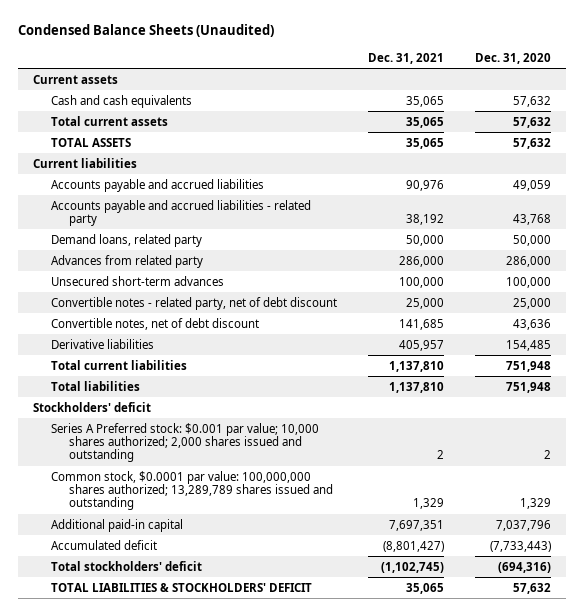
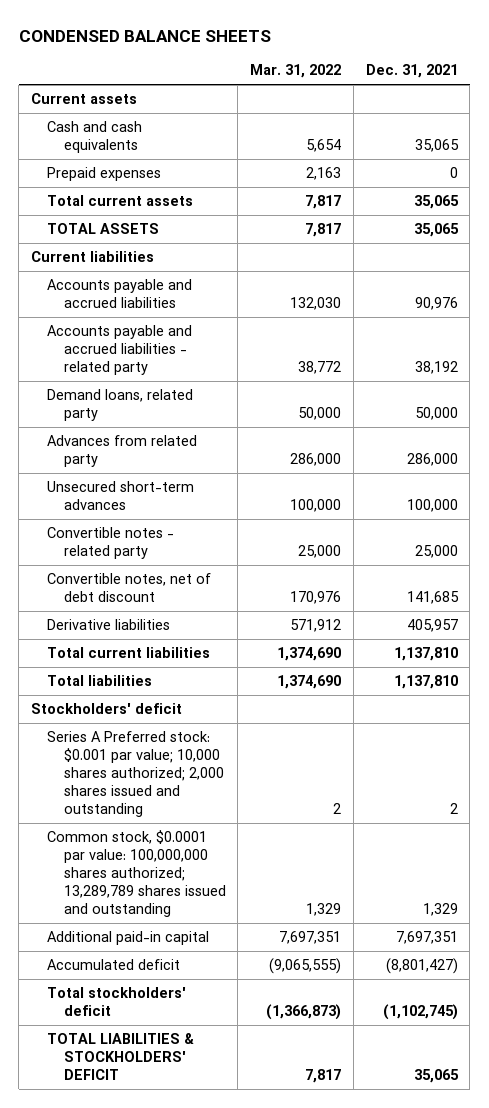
- Condensed Balance Sheets (Unaudited)
+ CONDENSED BALANCE SHEETS
- | Dec. 31, 2021 | Dec. 31, 2020
+ | Mar. 31, 2022 | Dec. 31, 2021
+ Prepaid expenses | 2,163 | 0
- Convertible notes - related party, net of debt discount | 25,000 | 25,000
+ Convertible notes - related party | 25,000 | 25,000

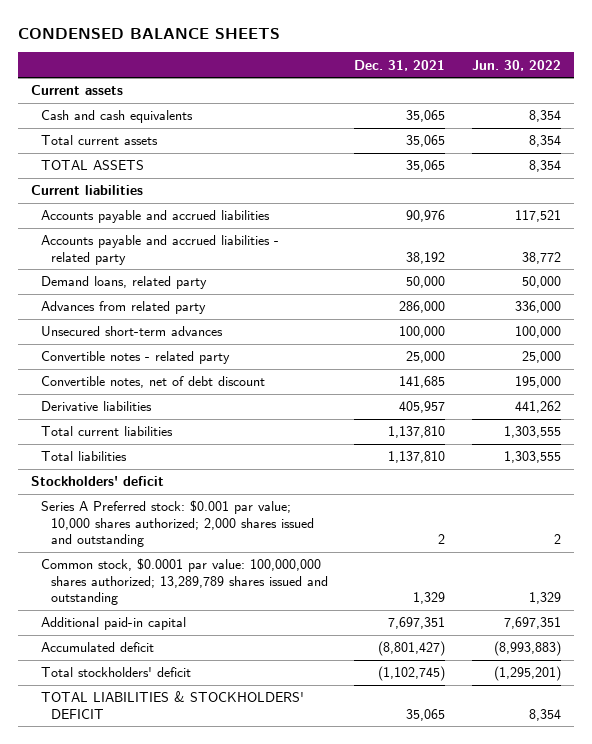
- | Mar. 31, 2022 | Dec. 31, 2021
+ | Dec. 31, 2021 | Jun. 30, 2022
- Prepaid expenses | 2,163 | 0

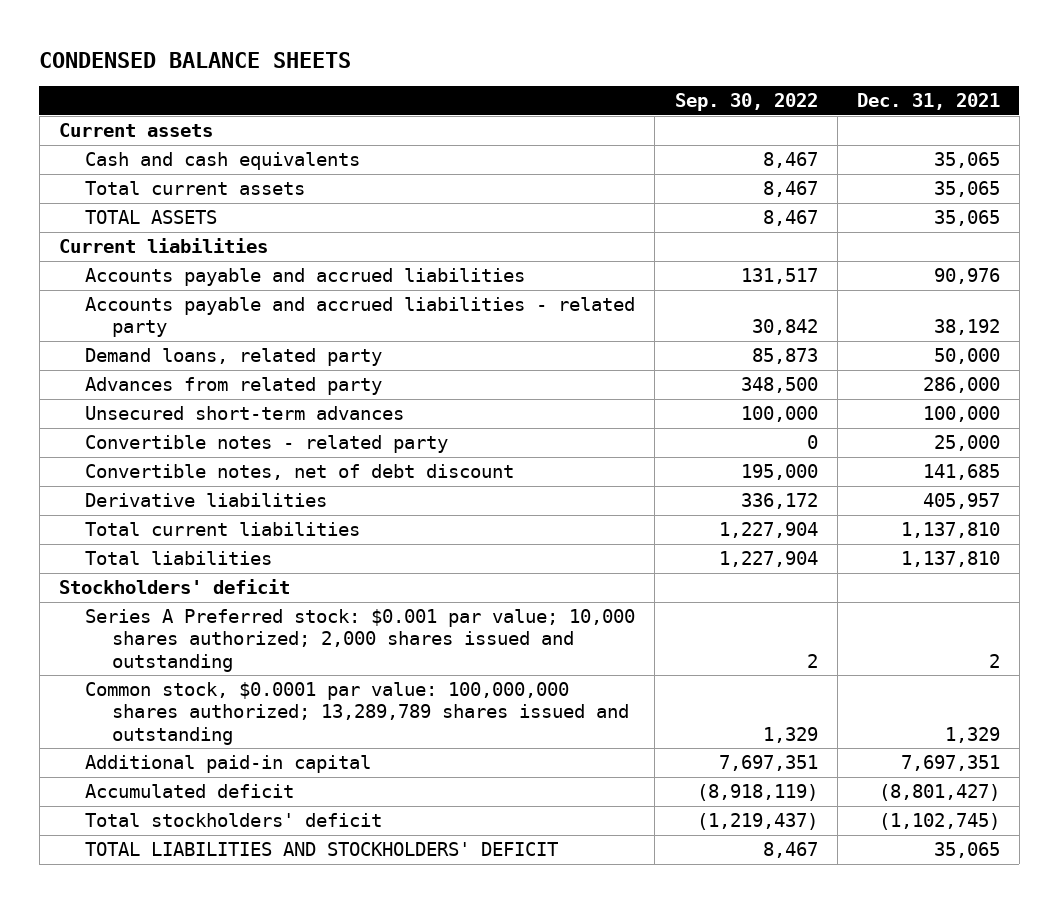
- | Dec. 31, 2021 | Jun. 30, 2022
+ | Sep. 30, 2022 | Dec. 31, 2021
- TOTAL LIABILITIES & STOCKHOLDERS' DEFICIT | 35,065 | 8,354
+ TOTAL LIABILITIES AND STOCKHOLDERS' DEFICIT | 8,467 | 35,065

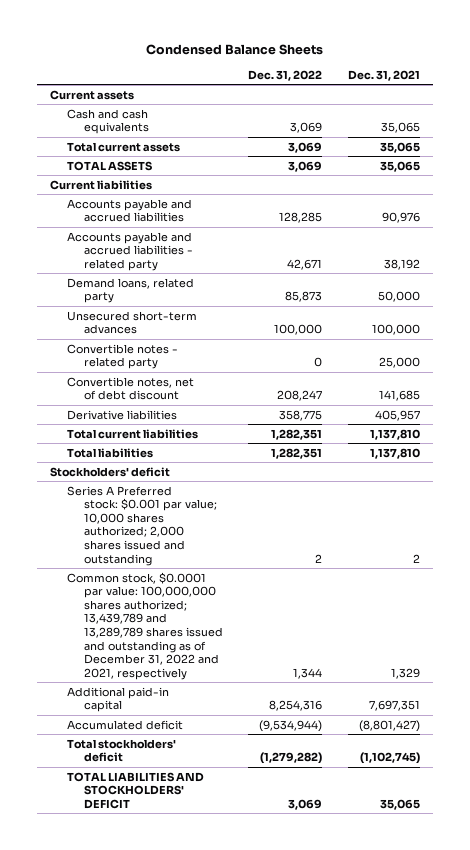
- CONDENSED BALANCE SHEETS
+ Condensed Balance Sheets
- | Sep. 30, 2022 | Dec. 31, 2021
+ | Dec. 31, 2022 | Dec. 31, 2021
- Advances from related party | 348,500 | 286,000
- Common stock, $0.0001 par value: 100,000,000 shares authorized; 13,289,789 shares issued and outstanding | 1,329 | 1,329
+ Common stock, $0.0001 par value: 100,000,000 shares authorized; 13,439,789 and 13,289,789 shares issued and outstanding as of December 31, 2022 and 2021, respectively | 1,344 | 1,329

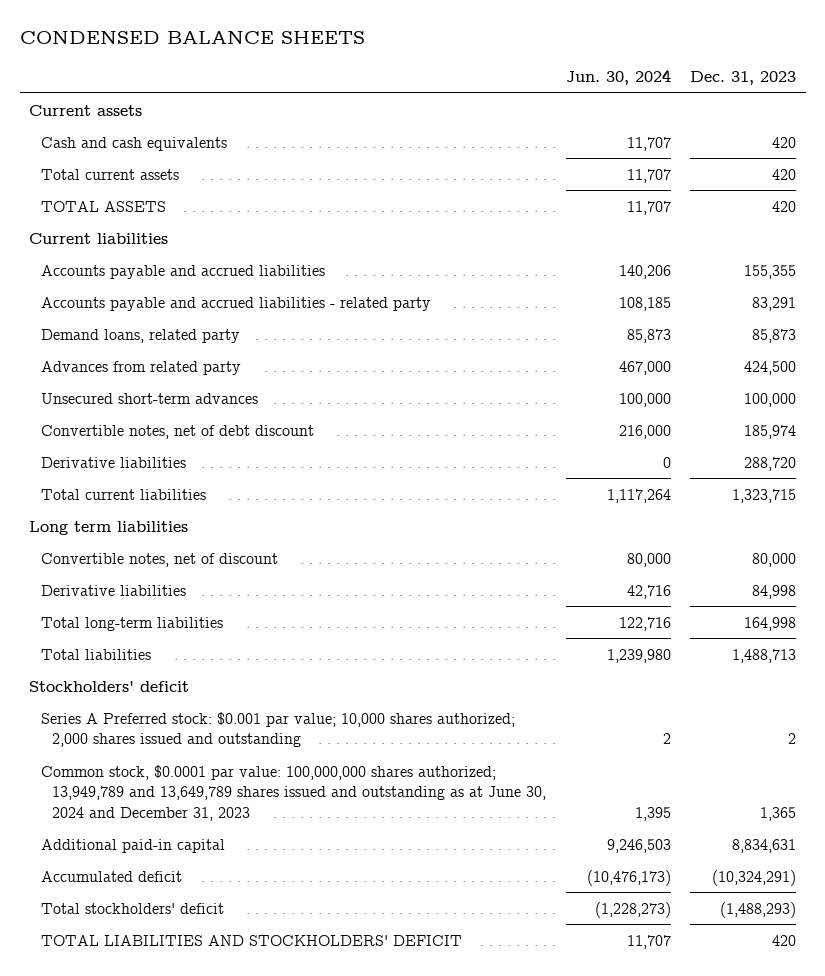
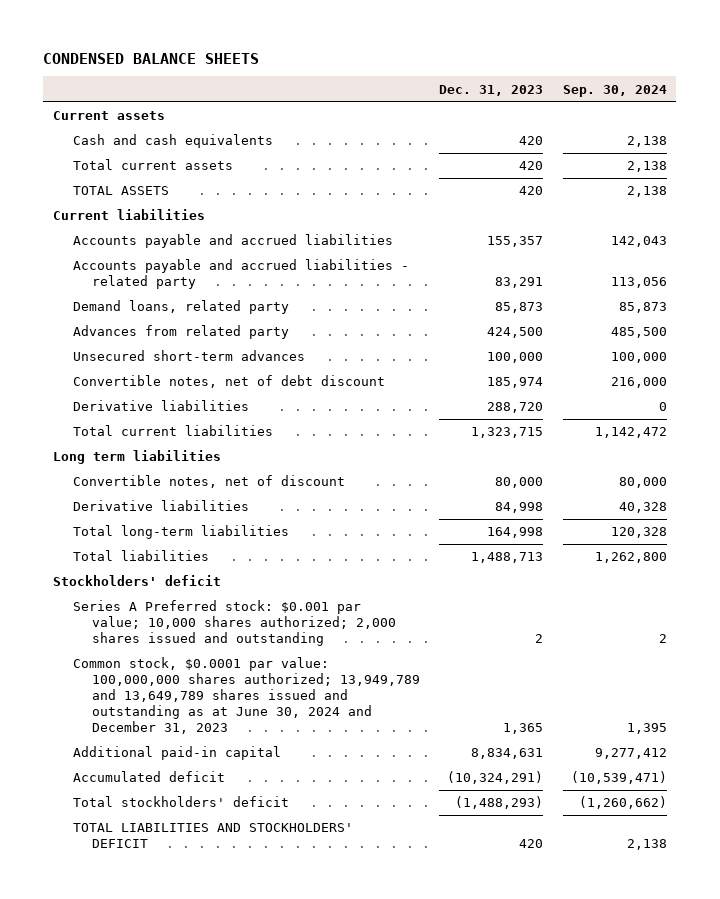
- | Jun. 30, 2024 | Dec. 31, 2023
+ | Dec. 31, 2023 | Sep. 30, 2024
- Accounts payable and accrued liabilities | 140,206 | 155,355
+ Accounts payable and accrued liabilities | 155,357 | 142,043

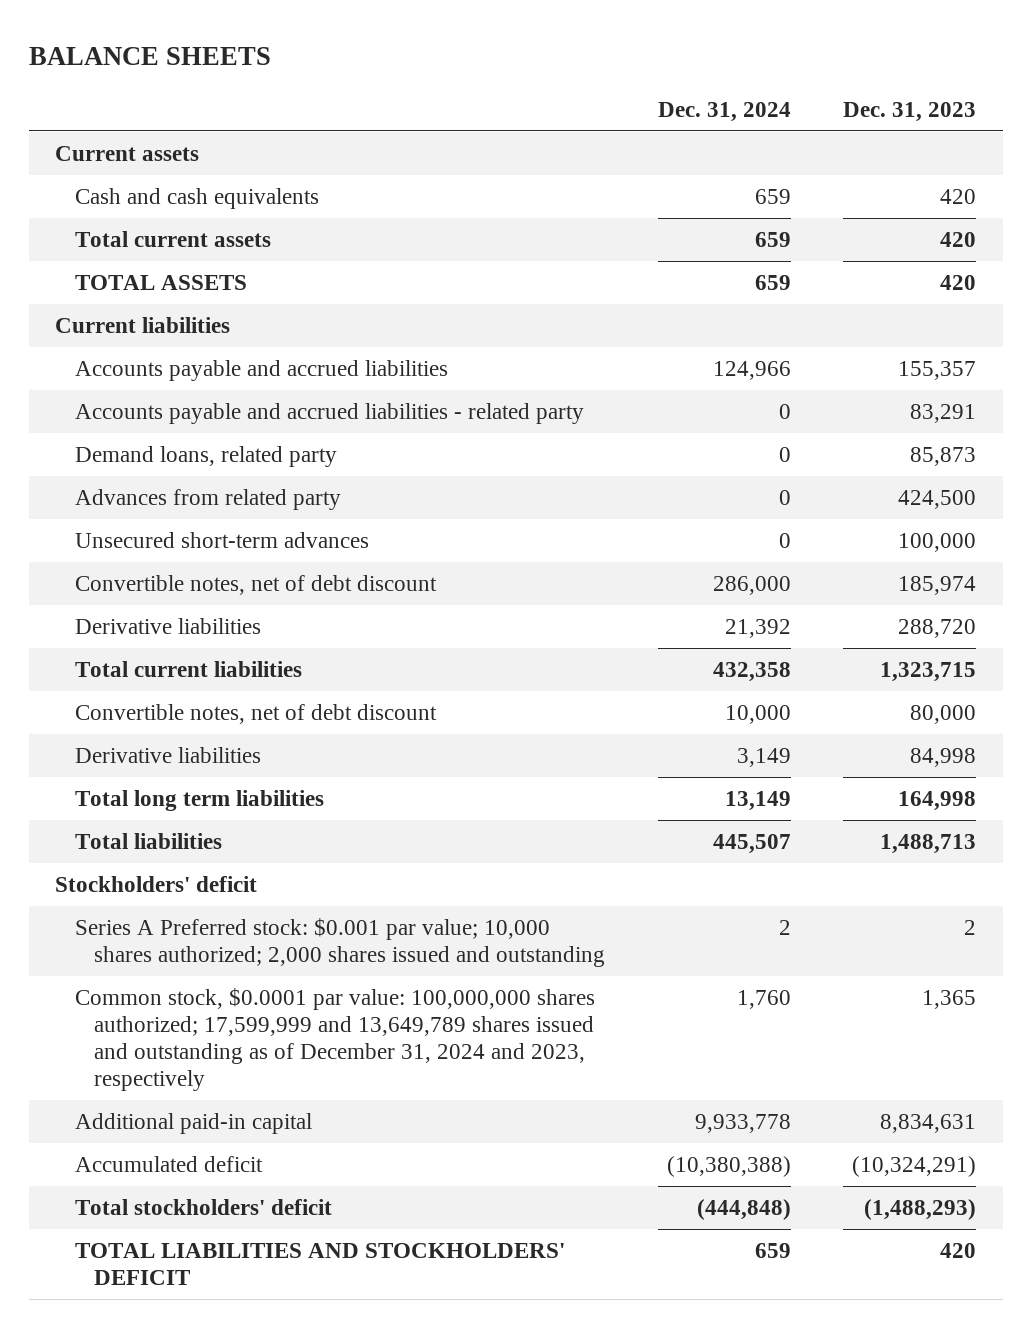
- CONDENSED BALANCE SHEETS
+ BALANCE SHEETS
- | Dec. 31, 2023 | Sep. 30, 2024
+ | Dec. 31, 2024 | Dec. 31, 2023
- Long term liabilities
- Convertible notes, net of discount | 80,000 | 80,000
+ Convertible notes, net of debt discount | 10,000 | 80,000
- Total long-term liabilities | 164,998 | 120,328
+ Total long term liabilities | 13,149 | 164,998
- Common stock, $0.0001 par value: 100,000,000 shares authorized; 13,949,789 and 13,649,789 shares issued and outstanding as at June 30, 2024 and December 31, 2023 | 1,365 | 1,395
+ Common stock, $0.0001 par value: 100,000,000 shares authorized; 17,599,999 and 13,649,789 shares issued and outstanding as of December 31, 2024 and 2023, respectively | 1,760 | 1,365

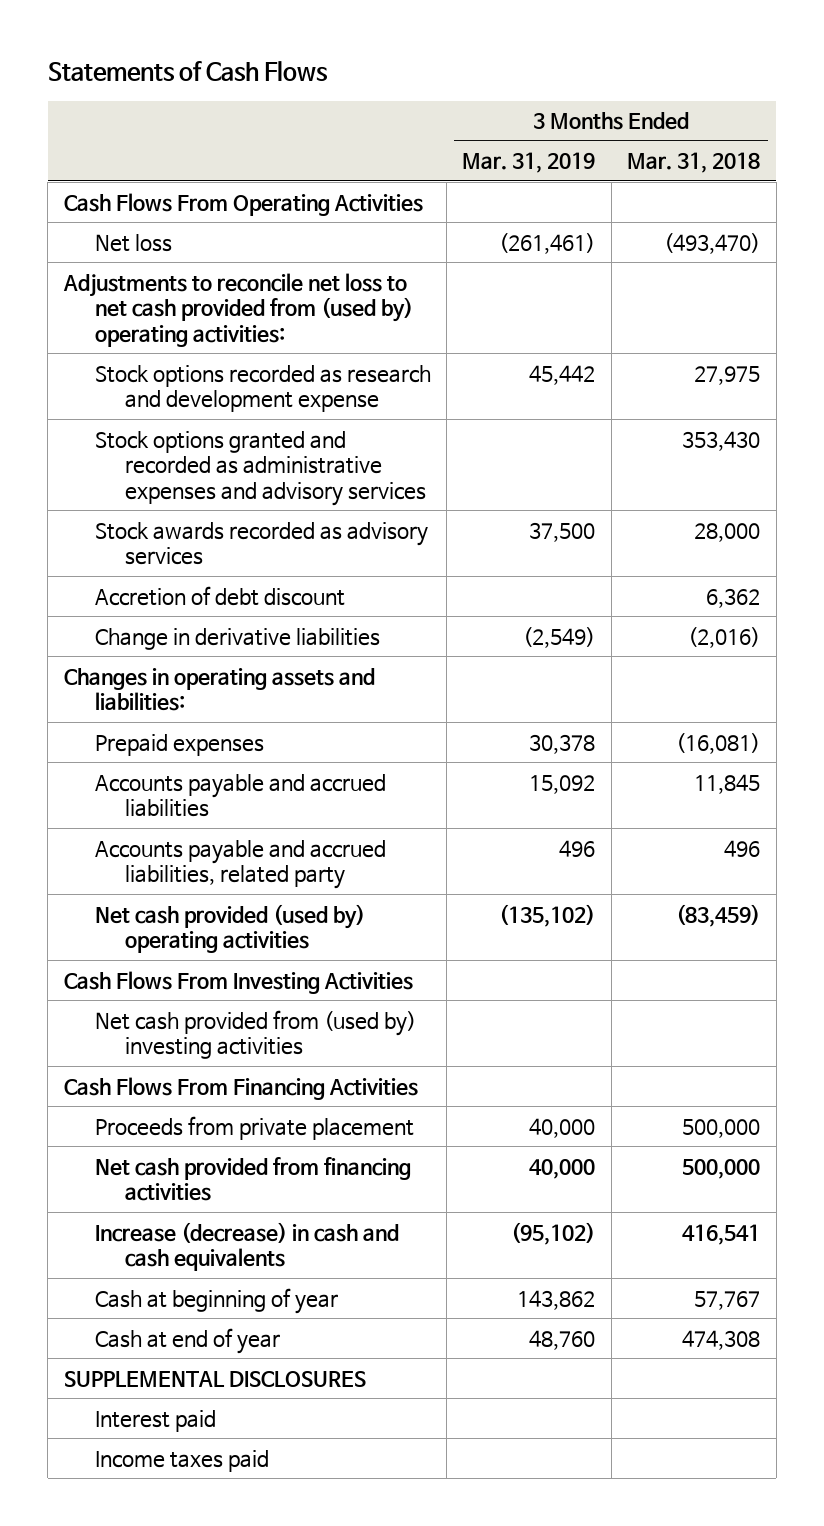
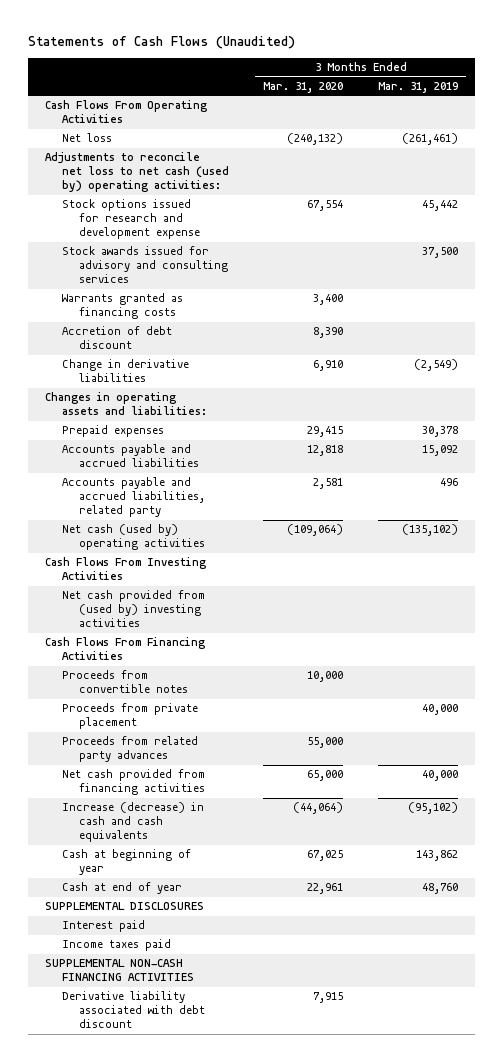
- Statements of Cash Flows
+ Statements of Cash Flows (Unaudited)
- | 3 Months Ended Mar. 31, 2019 | 3 Months Ended Mar. 31, 2018
+ | 3 Months Ended Mar. 31, 2020 | 3 Months Ended Mar. 31, 2019
- Adjustments to reconcile net loss to net cash provided from (used by) operating activities:
- Stock options recorded as research and development expense | 45,442 | 27,975
- Stock options granted and recorded as administrative expenses and advisory services | | 353,430
- Stock awards recorded as advisory services | 37,500 | 28,000
+ Adjustments to reconcile net loss to net cash (used by) operating activities:
+ Stock options issued for research and development expense | 67,554 | 45,442
+ Stock awards issued for advisory and consulting services | | 37,500
+ Warrants granted as financing costs | 3,400 |
- Net cash provided (used by) operating activities | (135,102) | (83,459)
+ Net cash (used by) operating activities | (109,064) | (135,102)
+ Proceeds from convertible notes | 10,000 |
+ Proceeds from related party advances | 55,000 |
+ SUPPLEMENTAL NON-CASH FINANCING ACTIVITIES
+ Derivative liability associated with debt discount | 7,915 |

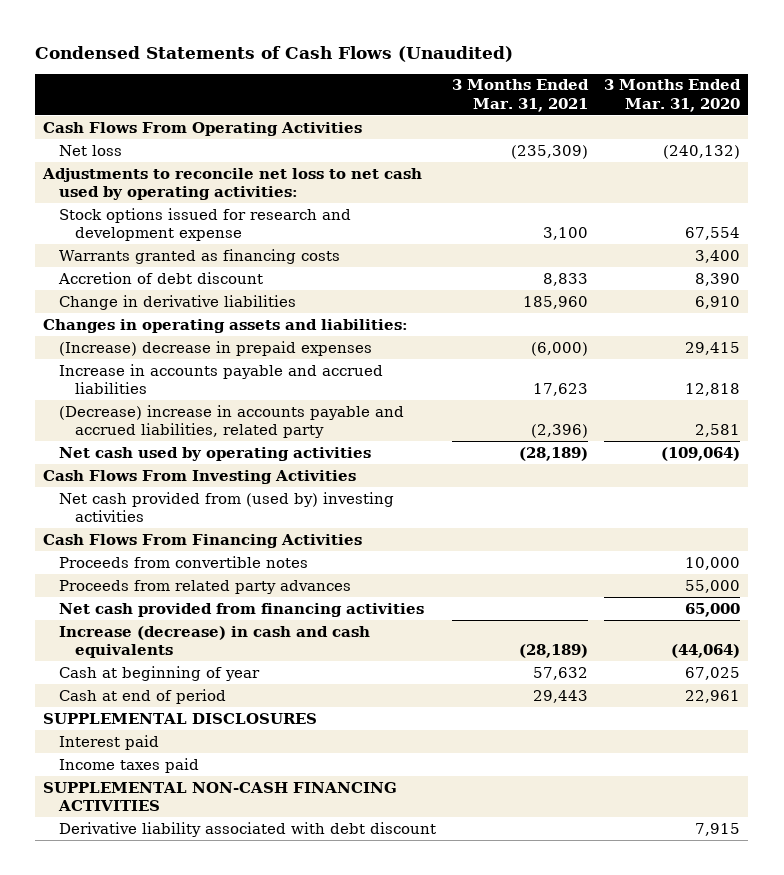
- Statements of Cash Flows (Unaudited)
+ Condensed Statements of Cash Flows (Unaudited)
- | 3 Months Ended Mar. 31, 2020 | 3 Months Ended Mar. 31, 2019
+ | 3 Months Ended Mar. 31, 2021 | 3 Months Ended Mar. 31, 2020
- Adjustments to reconcile net loss to net cash (used by) operating activities:
+ Adjustments to reconcile net loss to net cash used by operating activities:
- Stock awards issued for advisory and consulting services | | 37,500
- Prepaid expenses | 29,415 | 30,378
- Accounts payable and accrued liabilities | 12,818 | 15,092
- Accounts payable and accrued liabilities, related party | 2,581 | 496
- Net cash (used by) operating activities | (109,064) | (135,102)
+ (Increase) decrease in prepaid expenses | (6,000) | 29,415
+ Increase in accounts payable and accrued liabilities | 17,623 | 12,818
+ (Decrease) increase in accounts payable and accrued liabilities, related party | (2,396) | 2,581
+ Net cash used by operating activities | (28,189) | (109,064)
- Proceeds from private placement | | 40,000
- Cash at end of year | 22,961 | 48,760
+ Cash at end of period | 29,443 | 22,961

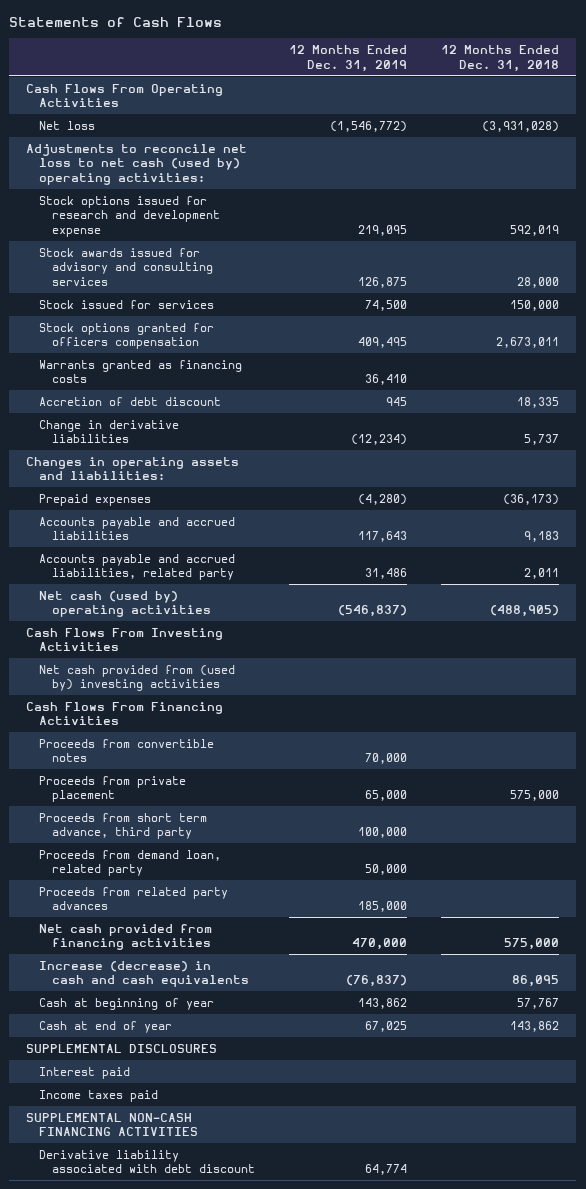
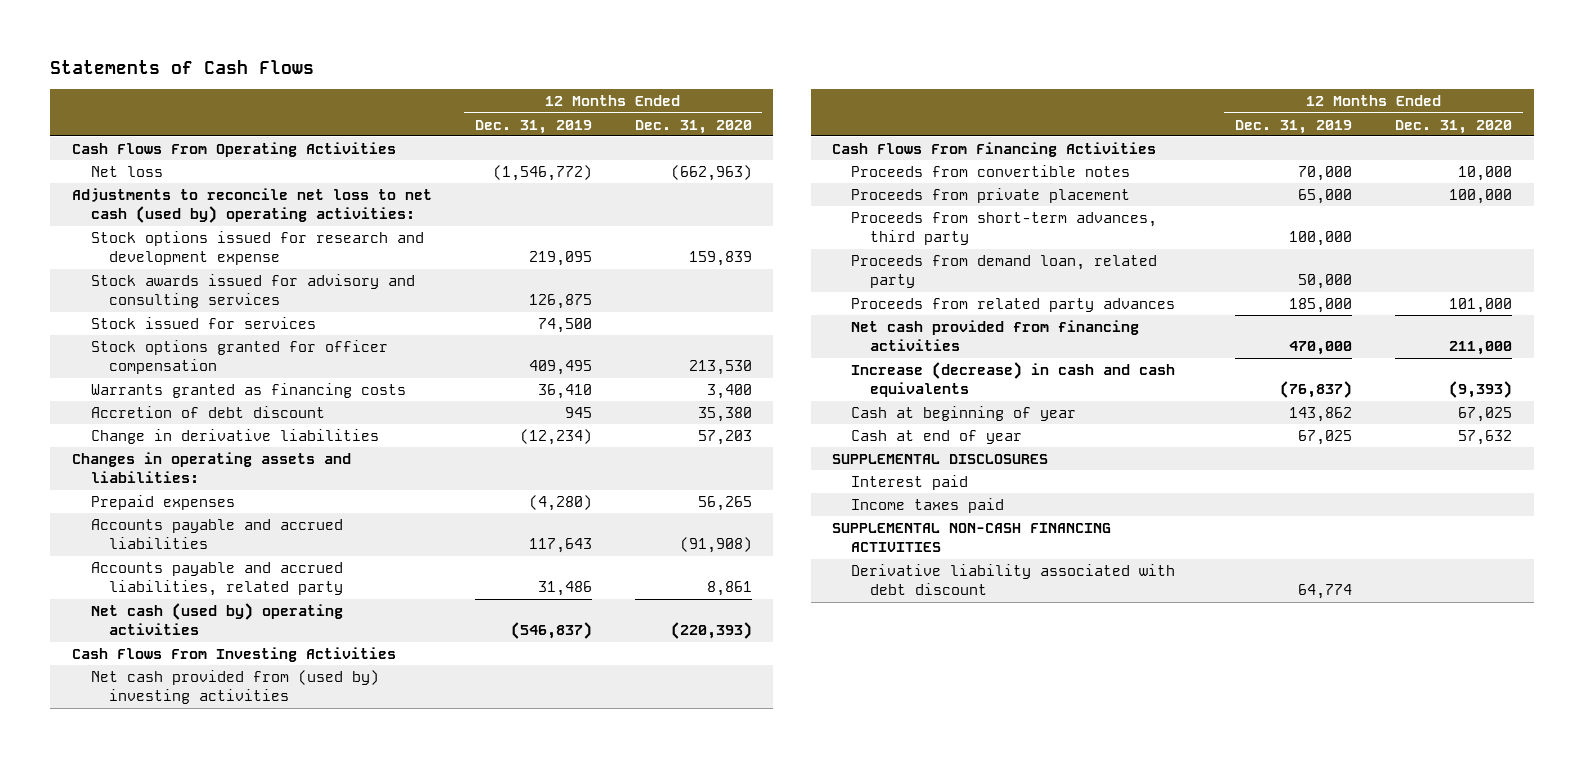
- | 12 Months Ended Dec. 31, 2019 | 12 Months Ended Dec. 31, 2018
+ | 12 Months Ended Dec. 31, 2019 | 12 Months Ended Dec. 31, 2020
- Stock options granted for officers compensation | 409,495 | 2,673,011
+ Stock options granted for officer compensation | 409,495 | 213,530
- Proceeds from short term advance, third party | 100,000 |
+ Proceeds from short-term advances, third party | 100,000 |

